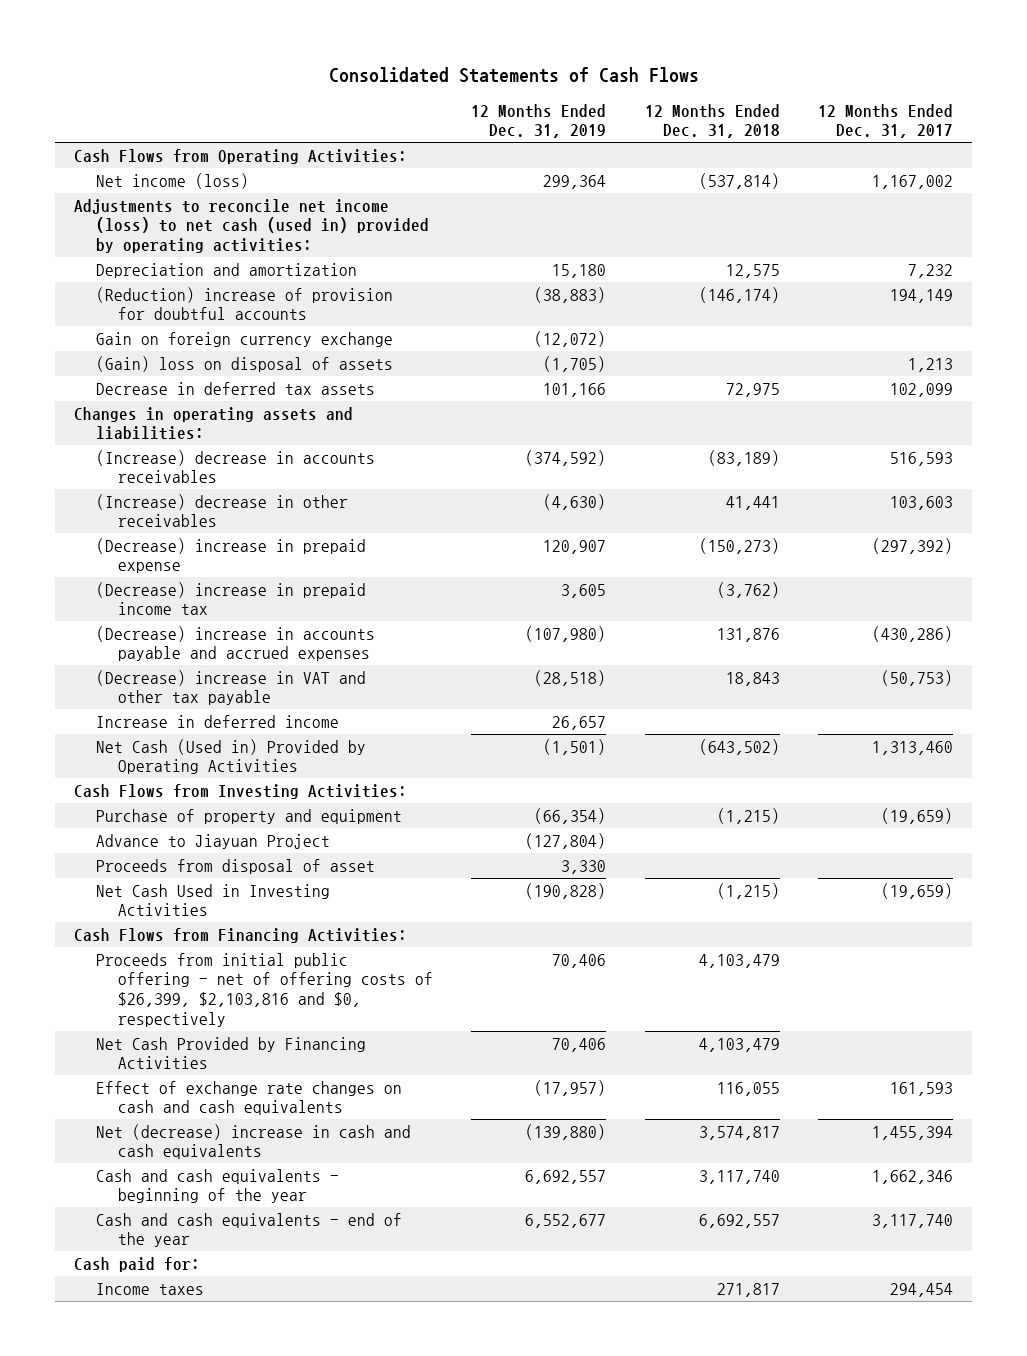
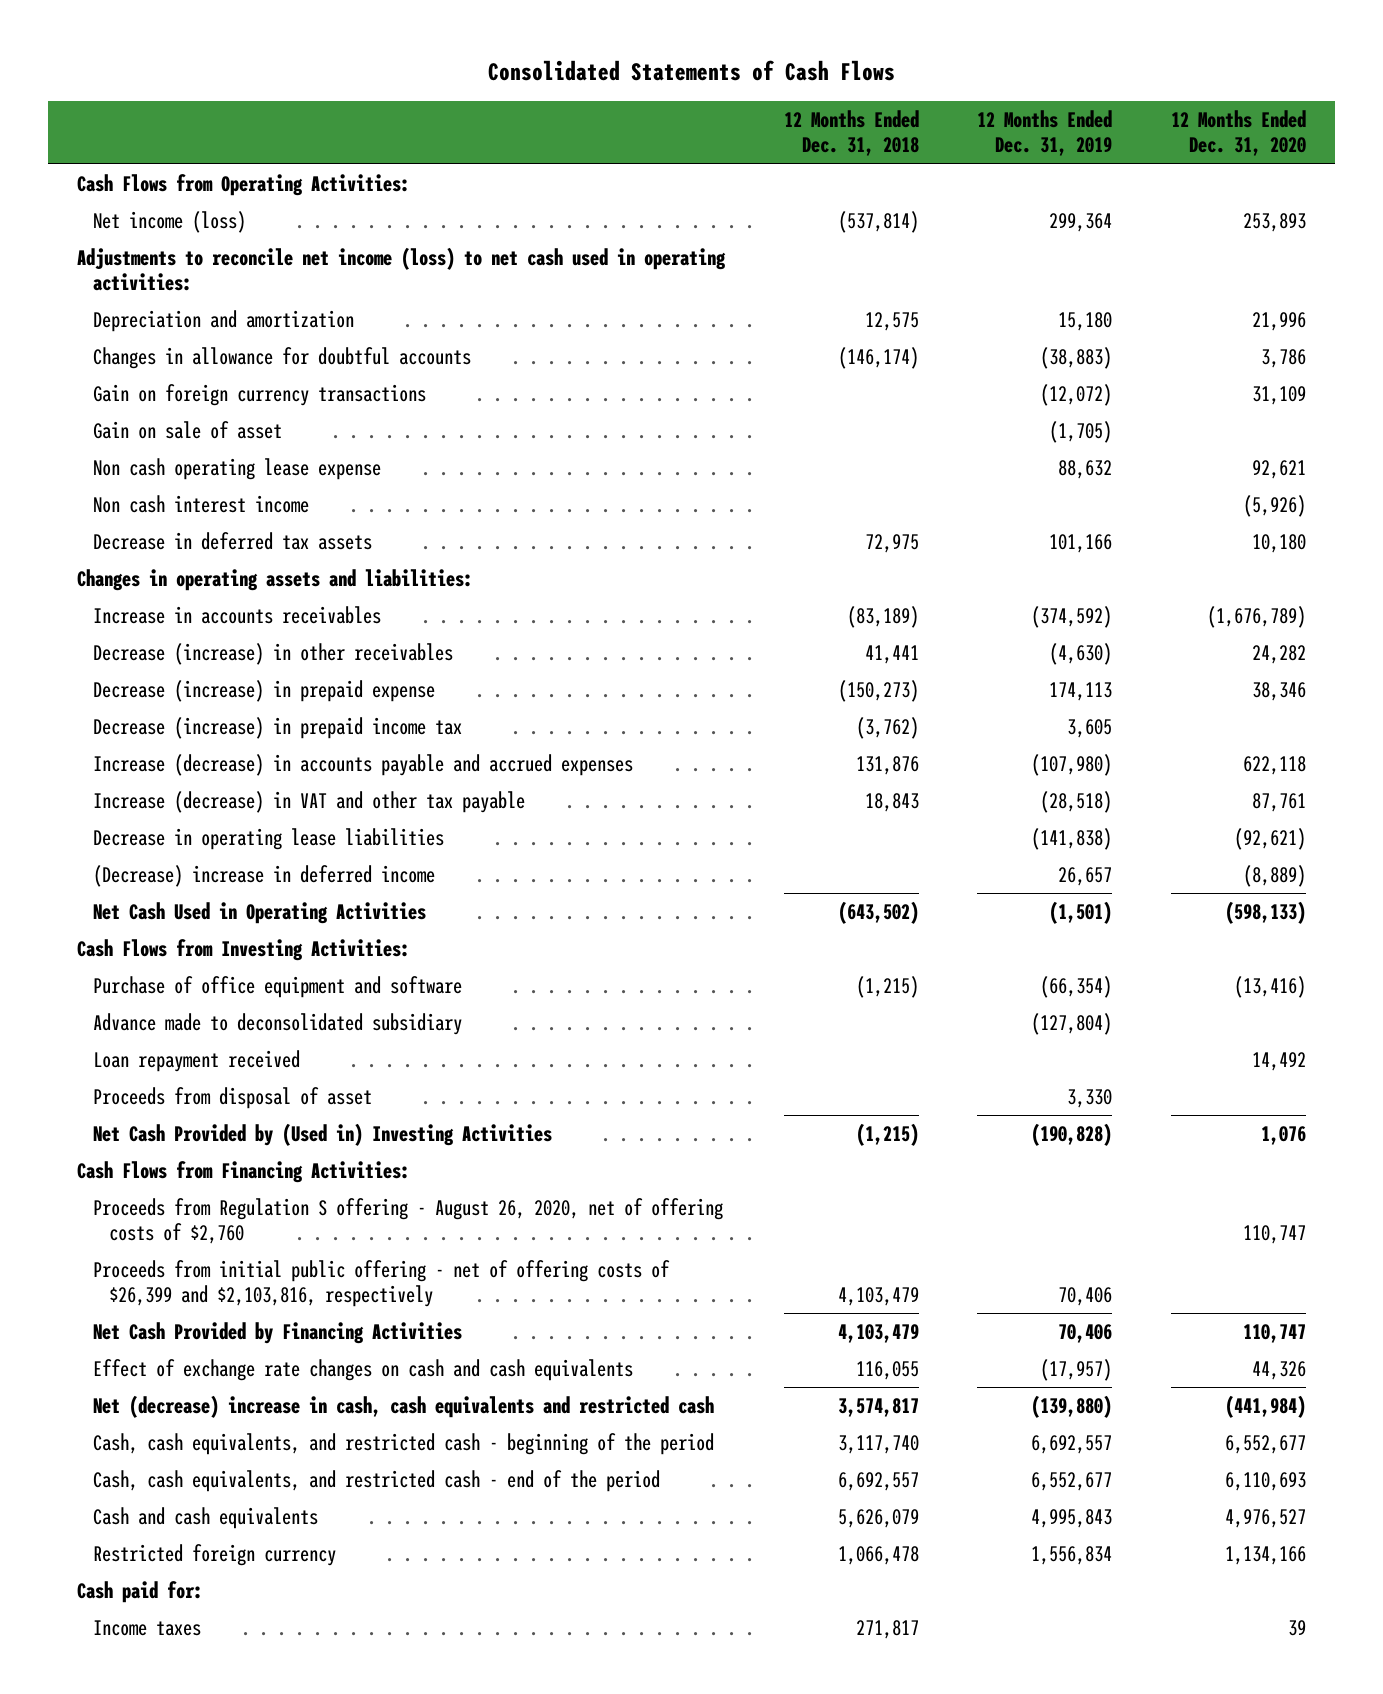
- | 12 Months Ended Dec. 31, 2019 | 12 Months Ended Dec. 31, 2018 | 12 Months Ended Dec. 31, 2017
+ | 12 Months Ended Dec. 31, 2018 | 12 Months Ended Dec. 31, 2019 | 12 Months Ended Dec. 31, 2020
- Adjustments to reconcile net income (loss) to net cash (used in) provided by operating activities:
+ Adjustments to reconcile net income (loss) to net cash used in operating activities:
- (Reduction) increase of provision for doubtful accounts | (38,883) | (146,174) | 194,149
- Gain on foreign currency exchange | (12,072) | |
- (Gain) loss on disposal of assets | (1,705) | | 1,213
+ Changes in allowance for doubtful accounts | (146,174) | (38,883) | 3,786
+ Gain on foreign currency transactions | | (12,072) | 31,109
+ Gain on sale of asset | | (1,705) |
+ Non cash operating lease expense | | 88,632 | 92,621
+ Non cash interest income | | | (5,926)
- (Increase) decrease in accounts receivables | (374,592) | (83,189) | 516,593
- (Increase) decrease in other receivables | (4,630) | 41,441 | 103,603
- (Decrease) increase in prepaid expense | 120,907 | (150,273) | (297,392)
- (Decrease) increase in prepaid income tax | 3,605 | (3,762) |
- (Decrease) increase in accounts payable and accrued expenses | (107,980) | 131,876 | (430,286)
- (Decrease) increase in VAT and other tax payable | (28,518) | 18,843 | (50,753)
- Increase in deferred income | 26,657 | |
- Net Cash (Used in) Provided by Operating Activities | (1,501) | (643,502) | 1,313,460
+ Increase in accounts receivables | (83,189) | (374,592) | (1,676,789)
+ Decrease (increase) in other receivables | 41,441 | (4,630) | 24,282
+ Decrease (increase) in prepaid expense | (150,273) | 174,113 | 38,346
+ Decrease (increase) in prepaid income tax | (3,762) | 3,605 |
+ Increase (decrease) in accounts payable and accrued expenses | 131,876 | (107,980) | 622,118
+ Increase (decrease) in VAT and other tax payable | 18,843 | (28,518) | 87,761
+ Decrease in operating lease liabilities | | (141,838) | (92,621)
+ (Decrease) increase in deferred income | | 26,657 | (8,889)
+ Net Cash Used in Operating Activities | (643,502) | (1,501) | (598,133)
- Purchase of property and equipment | (66,354) | (1,215) | (19,659)
- Advance to Jiayuan Project | (127,804) | |
+ Purchase of office equipment and software | (1,215) | (66,354) | (13,416)
+ Advance made to deconsolidated subsidiary | | (127,804) |
+ Loan repayment received | | | 14,492
- Net Cash Used in Investing Activities | (190,828) | (1,215) | (19,659)
+ Net Cash Provided by (Used in) Investing Activities | (1,215) | (190,828) | 1,076
- Proceeds from initial public offering - net of offering costs of $26,399, $2,103,816 and $0, respectively | 70,406 | 4,103,479 |
+ Proceeds from Regulation S offering - August 26, 2020, net of offering costs of $2,760 | | | 110,747
+ Proceeds from initial public offering - net of offering costs of $26,399 and $2,103,816, respectively | 4,103,479 | 70,406 |
- Net (decrease) increase in cash and cash equivalents | (139,880) | 3,574,817 | 1,455,394
- Cash and cash equivalents - beginning of the year | 6,692,557 | 3,117,740 | 1,662,346
- Cash and cash equivalents - end of the year | 6,552,677 | 6,692,557 | 3,117,740
+ Net (decrease) increase in cash, cash equivalents and restricted cash | 3,574,817 | (139,880) | (441,984)
+ Cash, cash equivalents, and restricted cash - beginning of the period | 3,117,740 | 6,692,557 | 6,552,677
+ Cash, cash equivalents, and restricted cash - end of the period | 6,692,557 | 6,552,677 | 6,110,693
+ Cash and cash equivalents | 5,626,079 | 4,995,843 | 4,976,527
+ Restricted foreign currency | 1,066,478 | 1,556,834 | 1,134,166

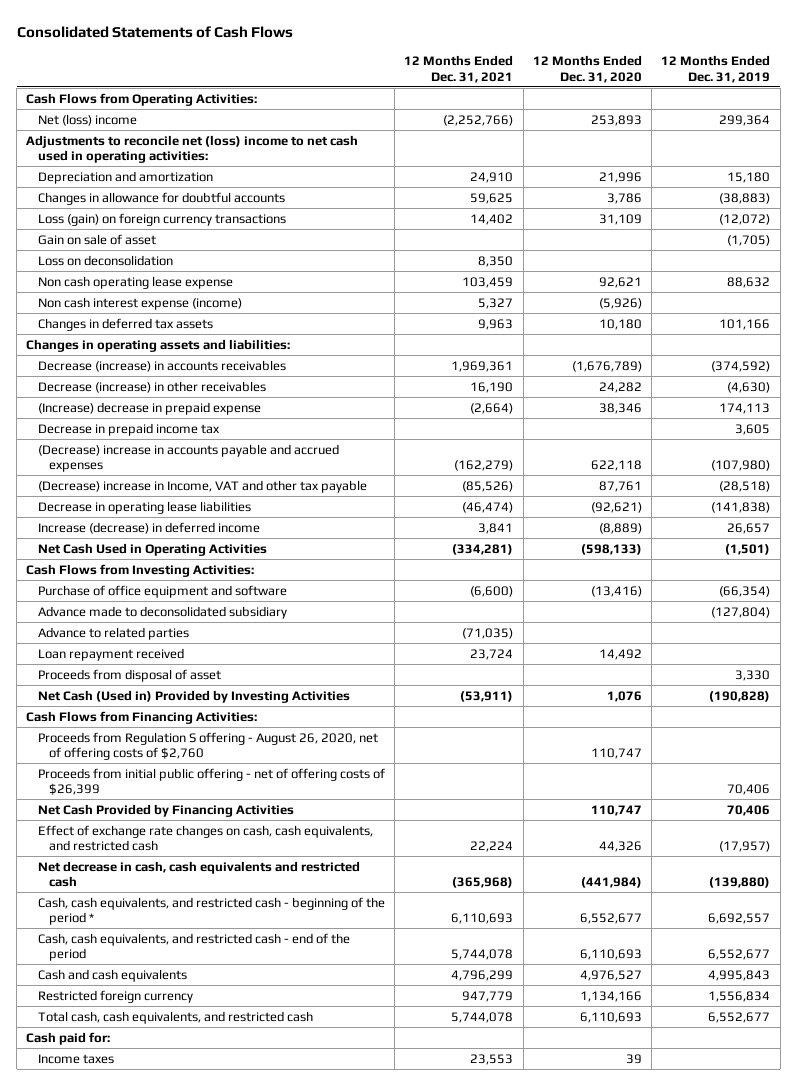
- | 12 Months Ended Dec. 31, 2018 | 12 Months Ended Dec. 31, 2019 | 12 Months Ended Dec. 31, 2020
+ | 12 Months Ended Dec. 31, 2021 | 12 Months Ended Dec. 31, 2020 | 12 Months Ended Dec. 31, 2019
- Net income (loss) | (537,814) | 299,364 | 253,893
- Adjustments to reconcile net income (loss) to net cash used in operating activities:
+ Net (loss) income | (2,252,766) | 253,893 | 299,364
+ Adjustments to reconcile net (loss) income to net cash used in operating activities:
- Gain on foreign currency transactions | | (12,072) | 31,109
+ Loss (gain) on foreign currency transactions | 14,402 | 31,109 | (12,072)
+ Loss on deconsolidation | 8,350 | |
- Non cash interest income | | | (5,926)
- Decrease in deferred tax assets | 72,975 | 101,166 | 10,180
+ Non cash interest expense (income) | 5,327 | (5,926) |
+ Changes in deferred tax assets | 9,963 | 10,180 | 101,166
- Increase in accounts receivables | (83,189) | (374,592) | (1,676,789)
+ Decrease (increase) in accounts receivables | 1,969,361 | (1,676,789) | (374,592)
- Decrease (increase) in prepaid expense | (150,273) | 174,113 | 38,346
- Decrease (increase) in prepaid income tax | (3,762) | 3,605 |
- Increase (decrease) in accounts payable and accrued expenses | 131,876 | (107,980) | 622,118
- Increase (decrease) in VAT and other tax payable | 18,843 | (28,518) | 87,761
+ (Increase) decrease in prepaid expense | (2,664) | 38,346 | 174,113
+ Decrease in prepaid income tax | | | 3,605
+ (Decrease) increase in accounts payable and accrued expenses | (162,279) | 622,118 | (107,980)
+ (Decrease) increase in Income, VAT and other tax payable | (85,526) | 87,761 | (28,518)
- (Decrease) increase in deferred income | | 26,657 | (8,889)
+ Increase (decrease) in deferred income | 3,841 | (8,889) | 26,657
+ Advance to related parties | (71,035) | |
- Net Cash Provided by (Used in) Investing Activities | (1,215) | (190,828) | 1,076
+ Net Cash (Used in) Provided by Investing Activities | (53,911) | 1,076 | (190,828)
- Proceeds from initial public offering - net of offering costs of $26,399 and $2,103,816, respectively | 4,103,479 | 70,406 |
+ Proceeds from initial public offering - net of offering costs of $26,399 | | | 70,406
- Effect of exchange rate changes on cash and cash equivalents | 116,055 | (17,957) | 44,326
- Net (decrease) increase in cash, cash equivalents and restricted cash | 3,574,817 | (139,880) | (441,984)
- Cash, cash equivalents, and restricted cash - beginning of the period | 3,117,740 | 6,692,557 | 6,552,677
+ Effect of exchange rate changes on cash, cash equivalents, and restricted cash | 22,224 | 44,326 | (17,957)
+ Net decrease in cash, cash equivalents and restricted cash | (365,968) | (441,984) | (139,880)
+ Cash, cash equivalents, and restricted cash - beginning of the period * | 6,110,693 | 6,552,677 | 6,692,557
+ Total cash, cash equivalents, and restricted cash | 5,744,078 | 6,110,693 | 6,552,677

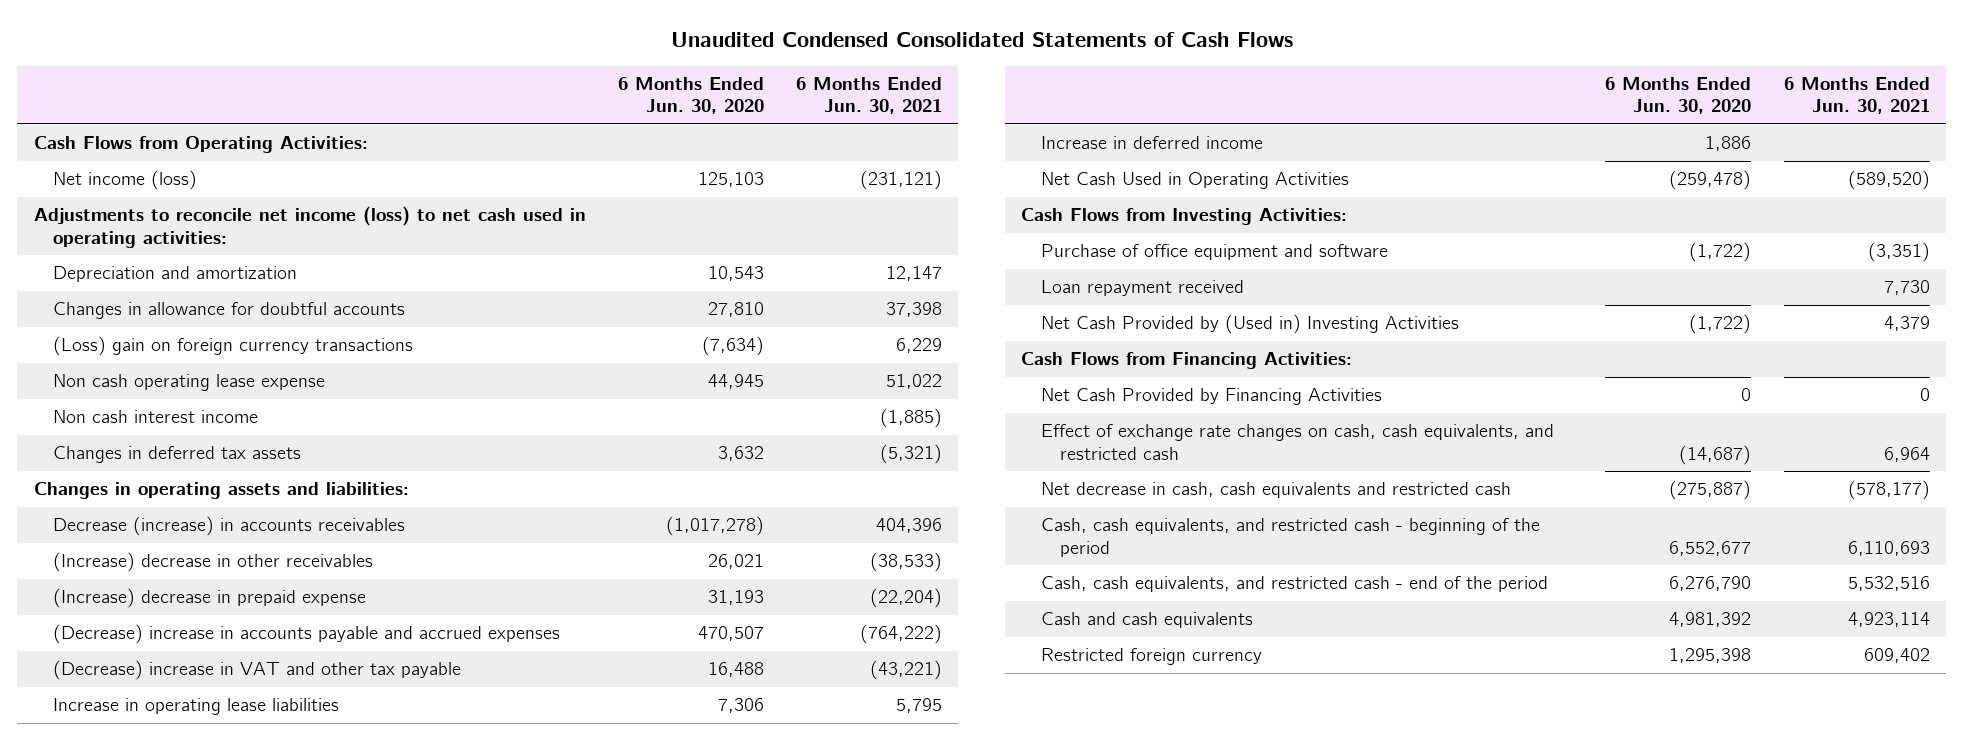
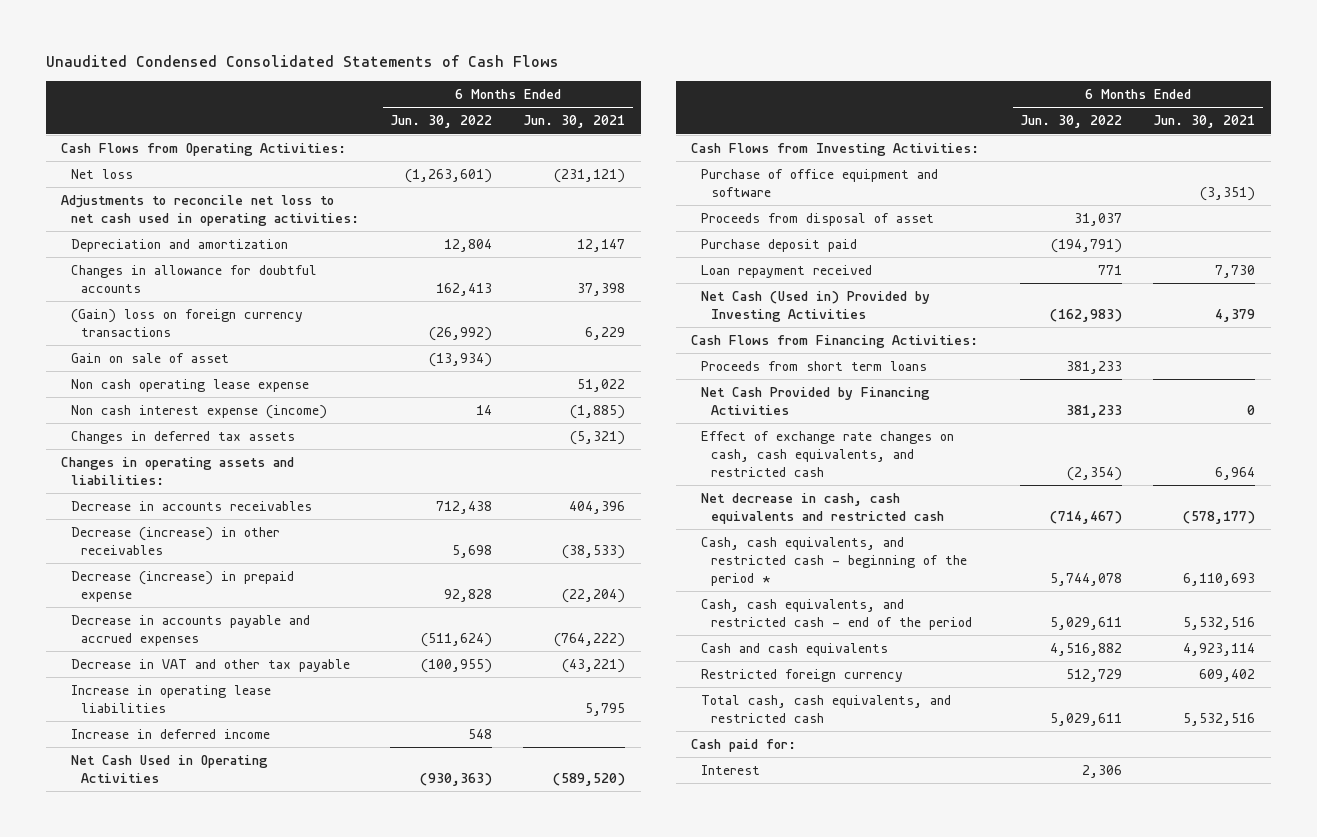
- | 6 Months Ended Jun. 30, 2020 | 6 Months Ended Jun. 30, 2021
+ | 6 Months Ended Jun. 30, 2022 | 6 Months Ended Jun. 30, 2021
- Net income (loss) | 125,103 | (231,121)
- Adjustments to reconcile net income (loss) to net cash used in operating activities:
+ Net loss | (1,263,601) | (231,121)
+ Adjustments to reconcile net loss to net cash used in operating activities:
- (Loss) gain on foreign currency transactions | (7,634) | 6,229
+ (Gain) loss on foreign currency transactions | (26,992) | 6,229
+ Gain on sale of asset | (13,934) |
- Non cash interest income | | (1,885)
+ Non cash interest expense (income) | 14 | (1,885)
- Decrease (increase) in accounts receivables | (1,017,278) | 404,396
- (Increase) decrease in other receivables | 26,021 | (38,533)
- (Increase) decrease in prepaid expense | 31,193 | (22,204)
- (Decrease) increase in accounts payable and accrued expenses | 470,507 | (764,222)
- (Decrease) increase in VAT and other tax payable | 16,488 | (43,221)
+ Decrease in accounts receivables | 712,438 | 404,396
+ Decrease (increase) in other receivables | 5,698 | (38,533)
+ Decrease (increase) in prepaid expense | 92,828 | (22,204)
+ Decrease in accounts payable and accrued expenses | (511,624) | (764,222)
+ Decrease in VAT and other tax payable | (100,955) | (43,221)
+ Proceeds from disposal of asset | 31,037 |
+ Purchase deposit paid | (194,791) |
- Net Cash Provided by (Used in) Investing Activities | (1,722) | 4,379
+ Net Cash (Used in) Provided by Investing Activities | (162,983) | 4,379
+ Proceeds from short term loans | 381,233 |
- Cash, cash equivalents, and restricted cash - beginning of the period | 6,552,677 | 6,110,693
+ Cash, cash equivalents, and restricted cash - beginning of the period * | 5,744,078 | 6,110,693
+ Total cash, cash equivalents, and restricted cash | 5,029,611 | 5,532,516
+ Cash paid for:
+ Interest | 2,306 |

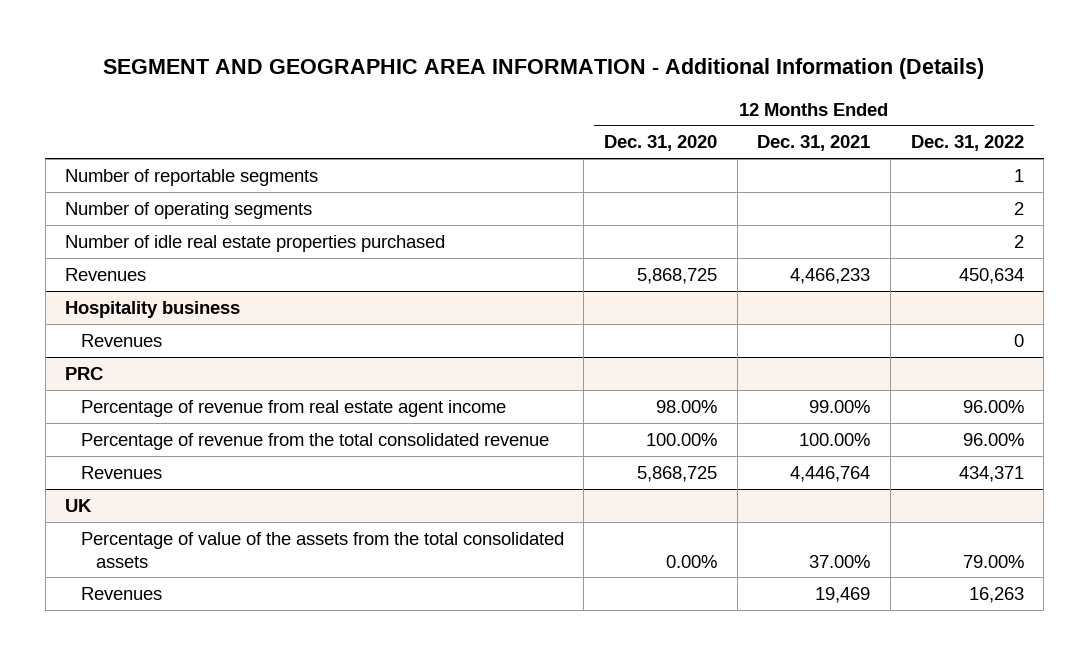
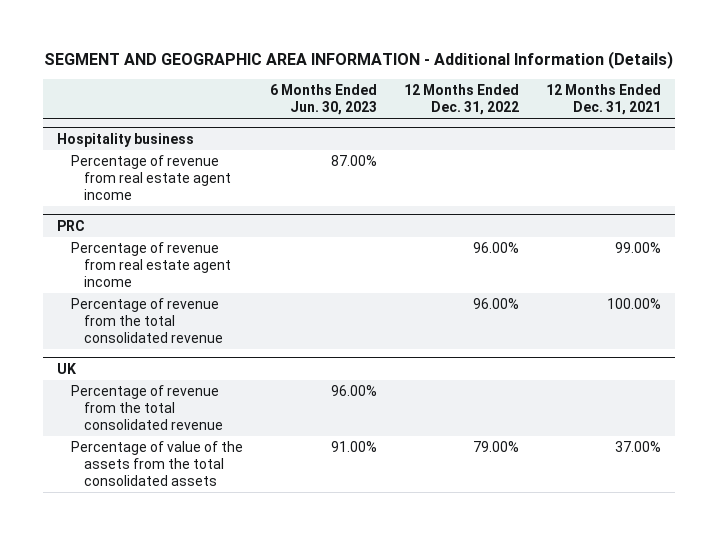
- | 12 Months Ended Dec. 31, 2020 | 12 Months Ended Dec. 31, 2021 | 12 Months Ended Dec. 31, 2022
+ | 6 Months Ended Jun. 30, 2023 | 12 Months Ended Dec. 31, 2022 | 12 Months Ended Dec. 31, 2021
- Number of reportable segments | | | 1
- Number of operating segments | | | 2
- Number of idle real estate properties purchased | | | 2
- Revenues | 5,868,725 | 4,466,233 | 450,634
@ Hospitality business
- Revenues | | | 0
+ Percentage of revenue from real estate agent income | 87.00% | |
@ PRC
- Revenues | 5,868,725 | 4,446,764 | 434,371
@ UK
+ Percentage of revenue from the total consolidated revenue | 96.00% | |
- Revenues | | 19,469 | 16,263

